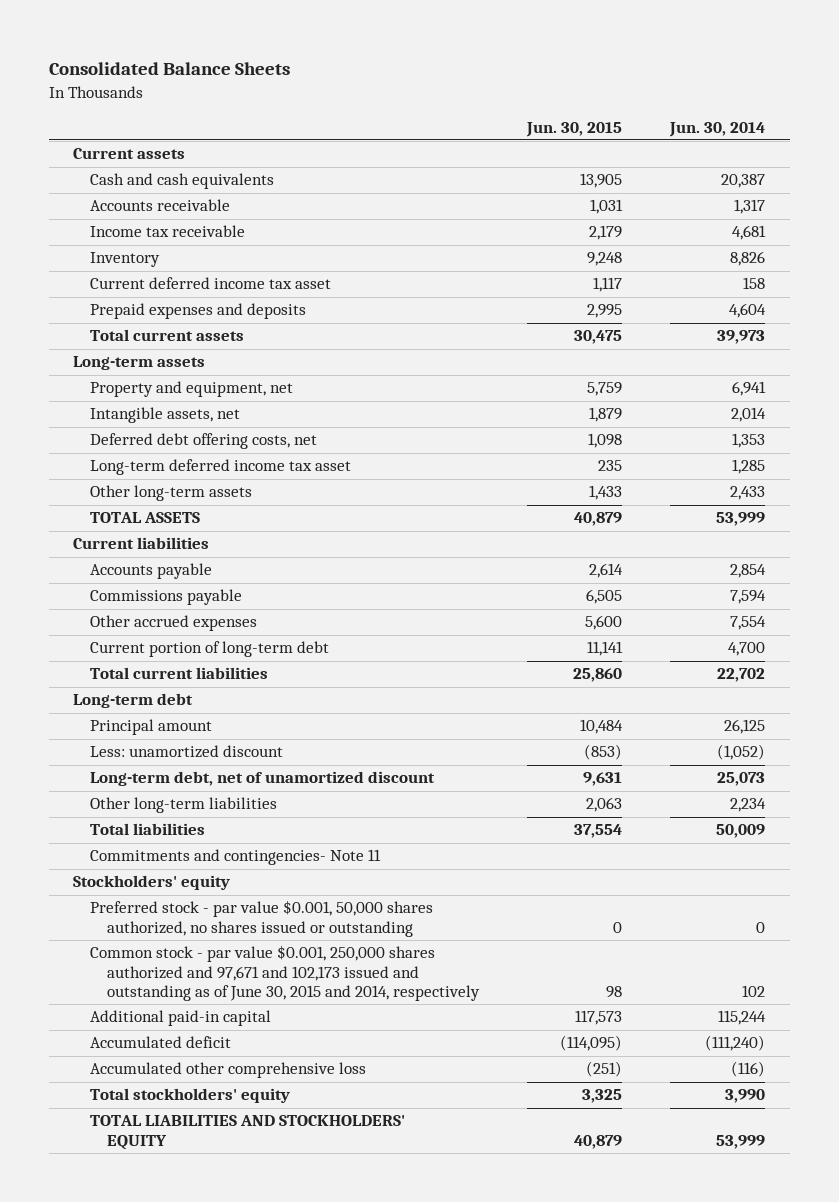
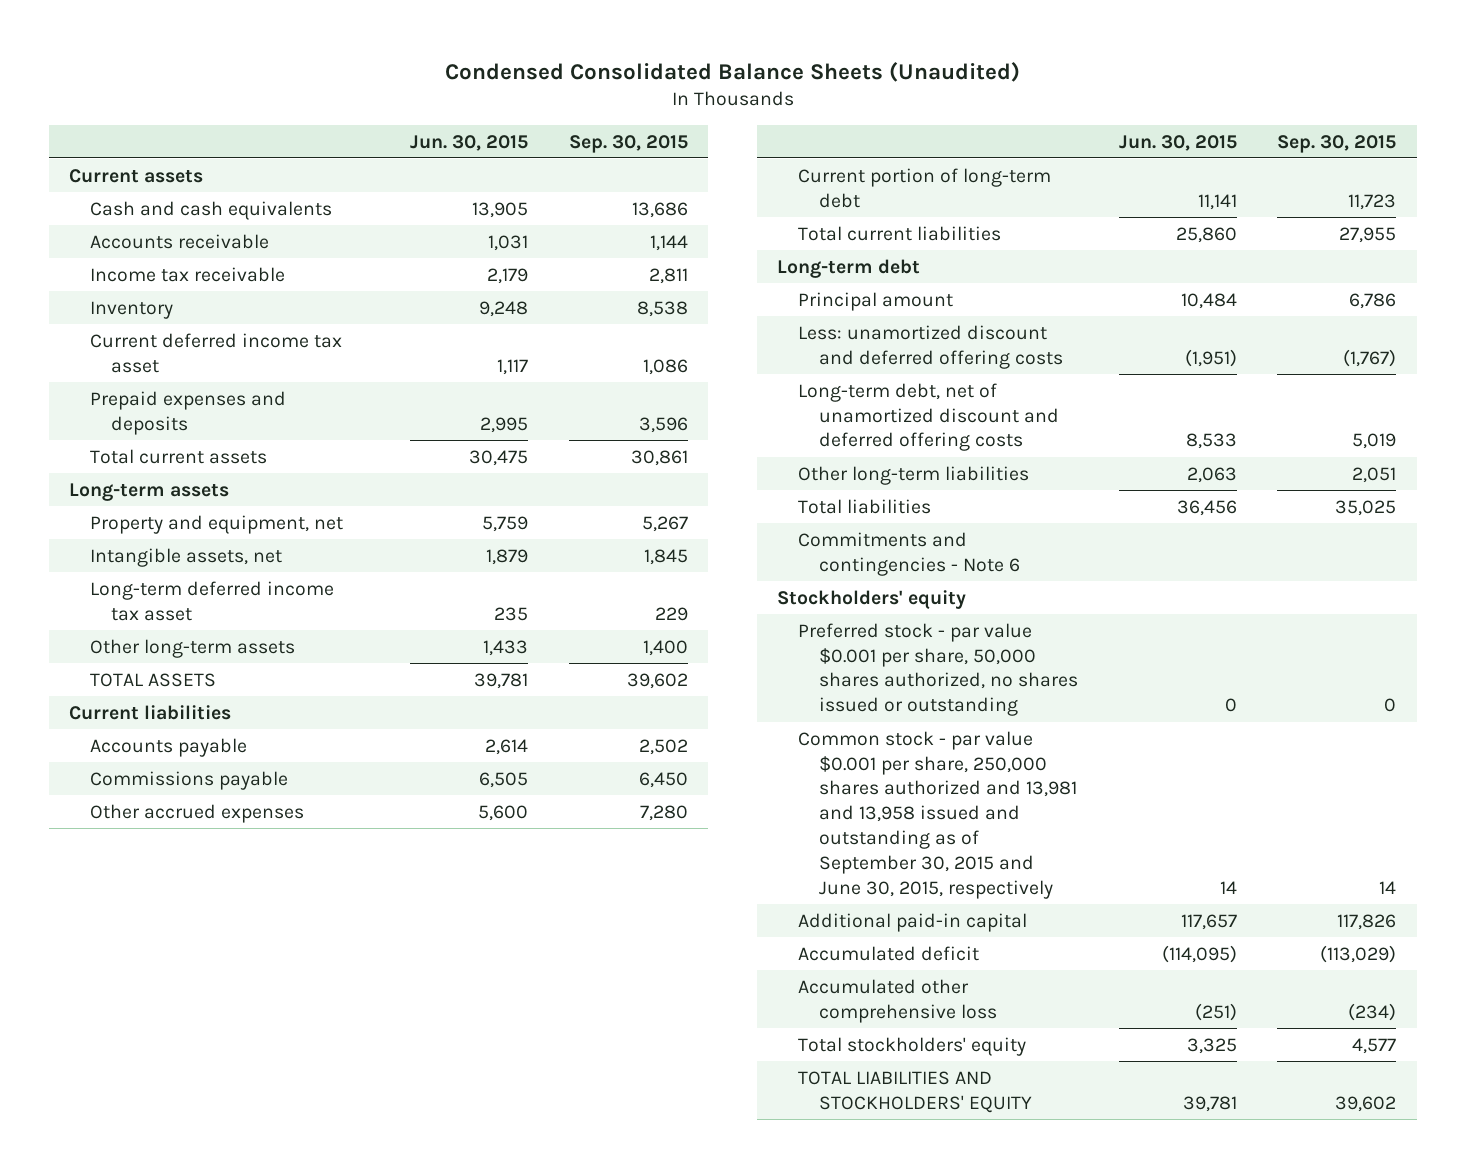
- Consolidated Balance Sheets
+ Condensed Consolidated Balance Sheets (Unaudited)
- | Jun. 30, 2015 | Jun. 30, 2014
+ | Jun. 30, 2015 | Sep. 30, 2015
- Deferred debt offering costs, net | 1,098 | 1,353
- TOTAL ASSETS | 40,879 | 53,999
+ TOTAL ASSETS | 39,781 | 39,602
- Less: unamortized discount | (853) | (1,052)
- Long-term debt, net of unamortized discount | 9,631 | 25,073
+ Less: unamortized discount and deferred offering costs | (1,951) | (1,767)
+ Long-term debt, net of unamortized discount and deferred offering costs | 8,533 | 5,019
- Total liabilities | 37,554 | 50,009
- Commitments and contingencies- Note 11
+ Total liabilities | 36,456 | 35,025
+ Commitments and contingencies - Note 6
- Preferred stock - par value $0.001, 50,000 shares authorized, no shares issued or outstanding | 0 | 0
- Common stock - par value $0.001, 250,000 shares authorized and 97,671 and 102,173 issued and outstanding as of June 30, 2015 and 2014, respectively | 98 | 102
- Additional paid-in capital | 117,573 | 115,244
+ Preferred stock - par value $0.001 per share, 50,000 shares authorized, no shares issued or outstanding | 0 | 0
+ Common stock - par value $0.001 per share, 250,000 shares authorized and 13,981 and 13,958 issued and outstanding as of September 30, 2015 and June 30, 2015, respectively | 14 | 14
+ Additional paid-in capital | 117,657 | 117,826
- TOTAL LIABILITIES AND STOCKHOLDERS' EQUITY | 40,879 | 53,999
+ TOTAL LIABILITIES AND STOCKHOLDERS' EQUITY | 39,781 | 39,602

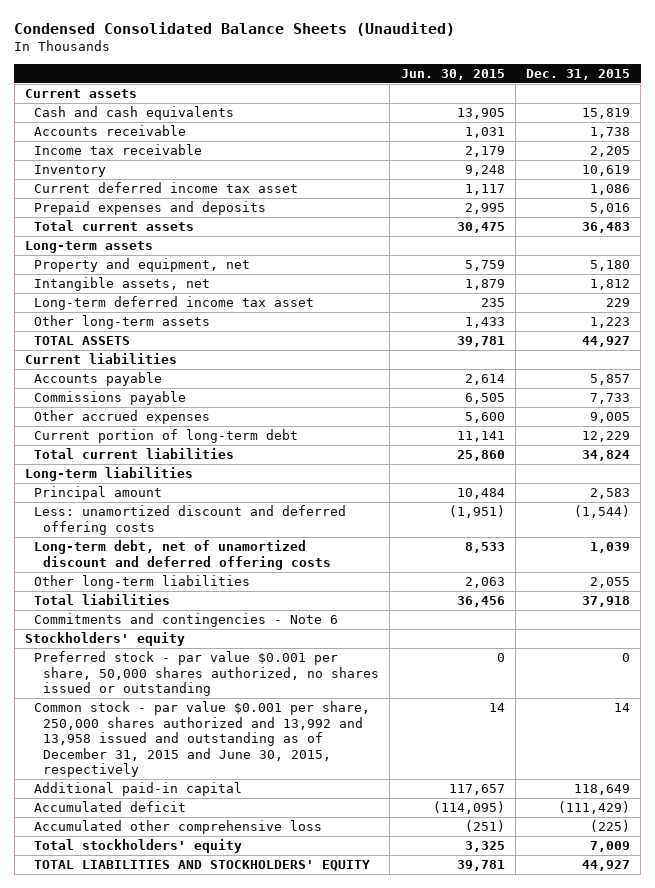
- | Jun. 30, 2015 | Sep. 30, 2015
+ | Jun. 30, 2015 | Dec. 31, 2015
- Long-term debt
+ Long-term liabilities
- Common stock - par value $0.001 per share, 250,000 shares authorized and 13,981 and 13,958 issued and outstanding as of September 30, 2015 and June 30, 2015, respectively | 14 | 14
+ Common stock - par value $0.001 per share, 250,000 shares authorized and 13,992 and 13,958 issued and outstanding as of December 31, 2015 and June 30, 2015, respectively | 14 | 14

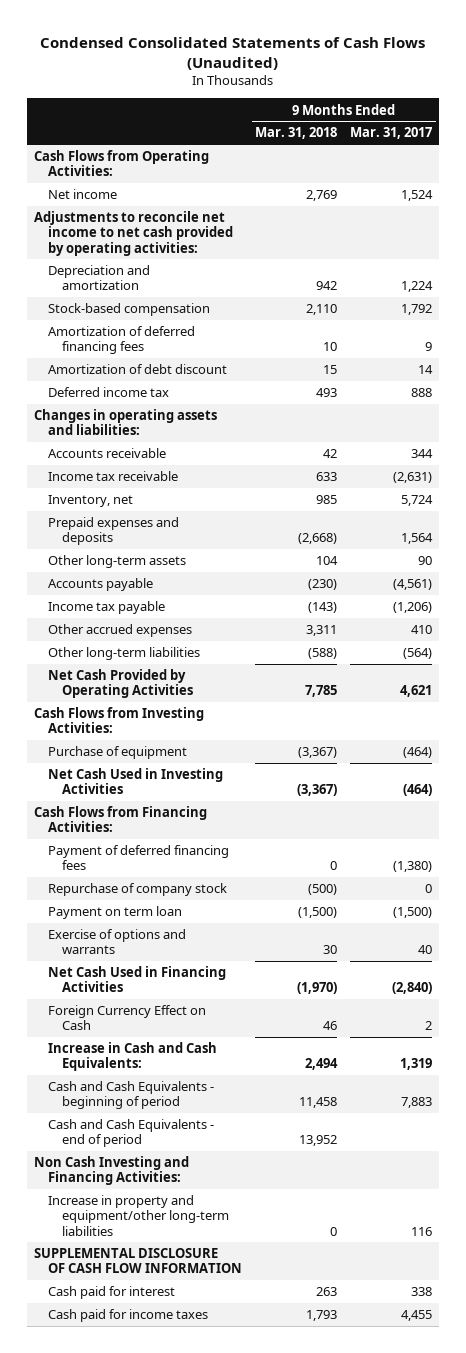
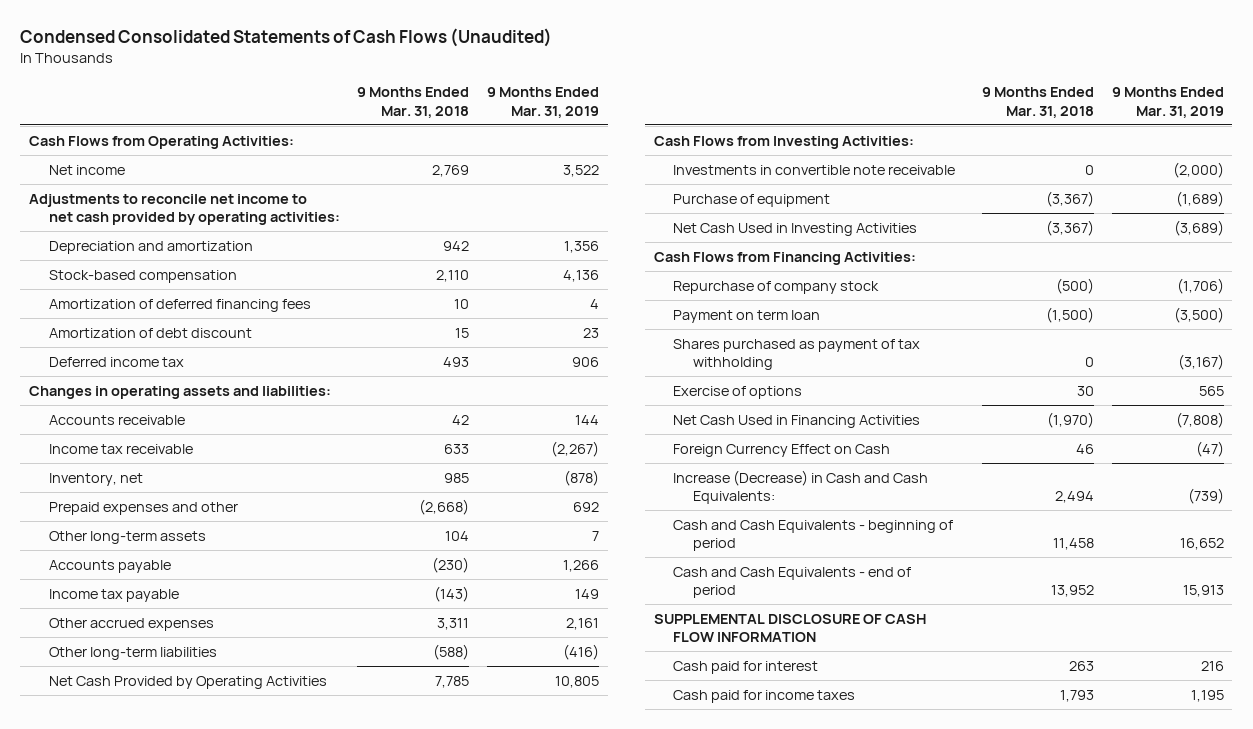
- | 9 Months Ended Mar. 31, 2018 | 9 Months Ended Mar. 31, 2017
+ | 9 Months Ended Mar. 31, 2018 | 9 Months Ended Mar. 31, 2019
- Prepaid expenses and deposits | (2,668) | 1,564
+ Prepaid expenses and other | (2,668) | 692
+ Investments in convertible note receivable | 0 | (2,000)
- Payment of deferred financing fees | 0 | (1,380)
- Exercise of options and warrants | 30 | 40
+ Shares purchased as payment of tax withholding | 0 | (3,167)
+ Exercise of options | 30 | 565
- Increase in Cash and Cash Equivalents: | 2,494 | 1,319
+ Increase (Decrease) in Cash and Cash Equivalents: | 2,494 | (739)
- Non Cash Investing and Financing Activities:
- Increase in property and equipment/other long-term liabilities | 0 | 116

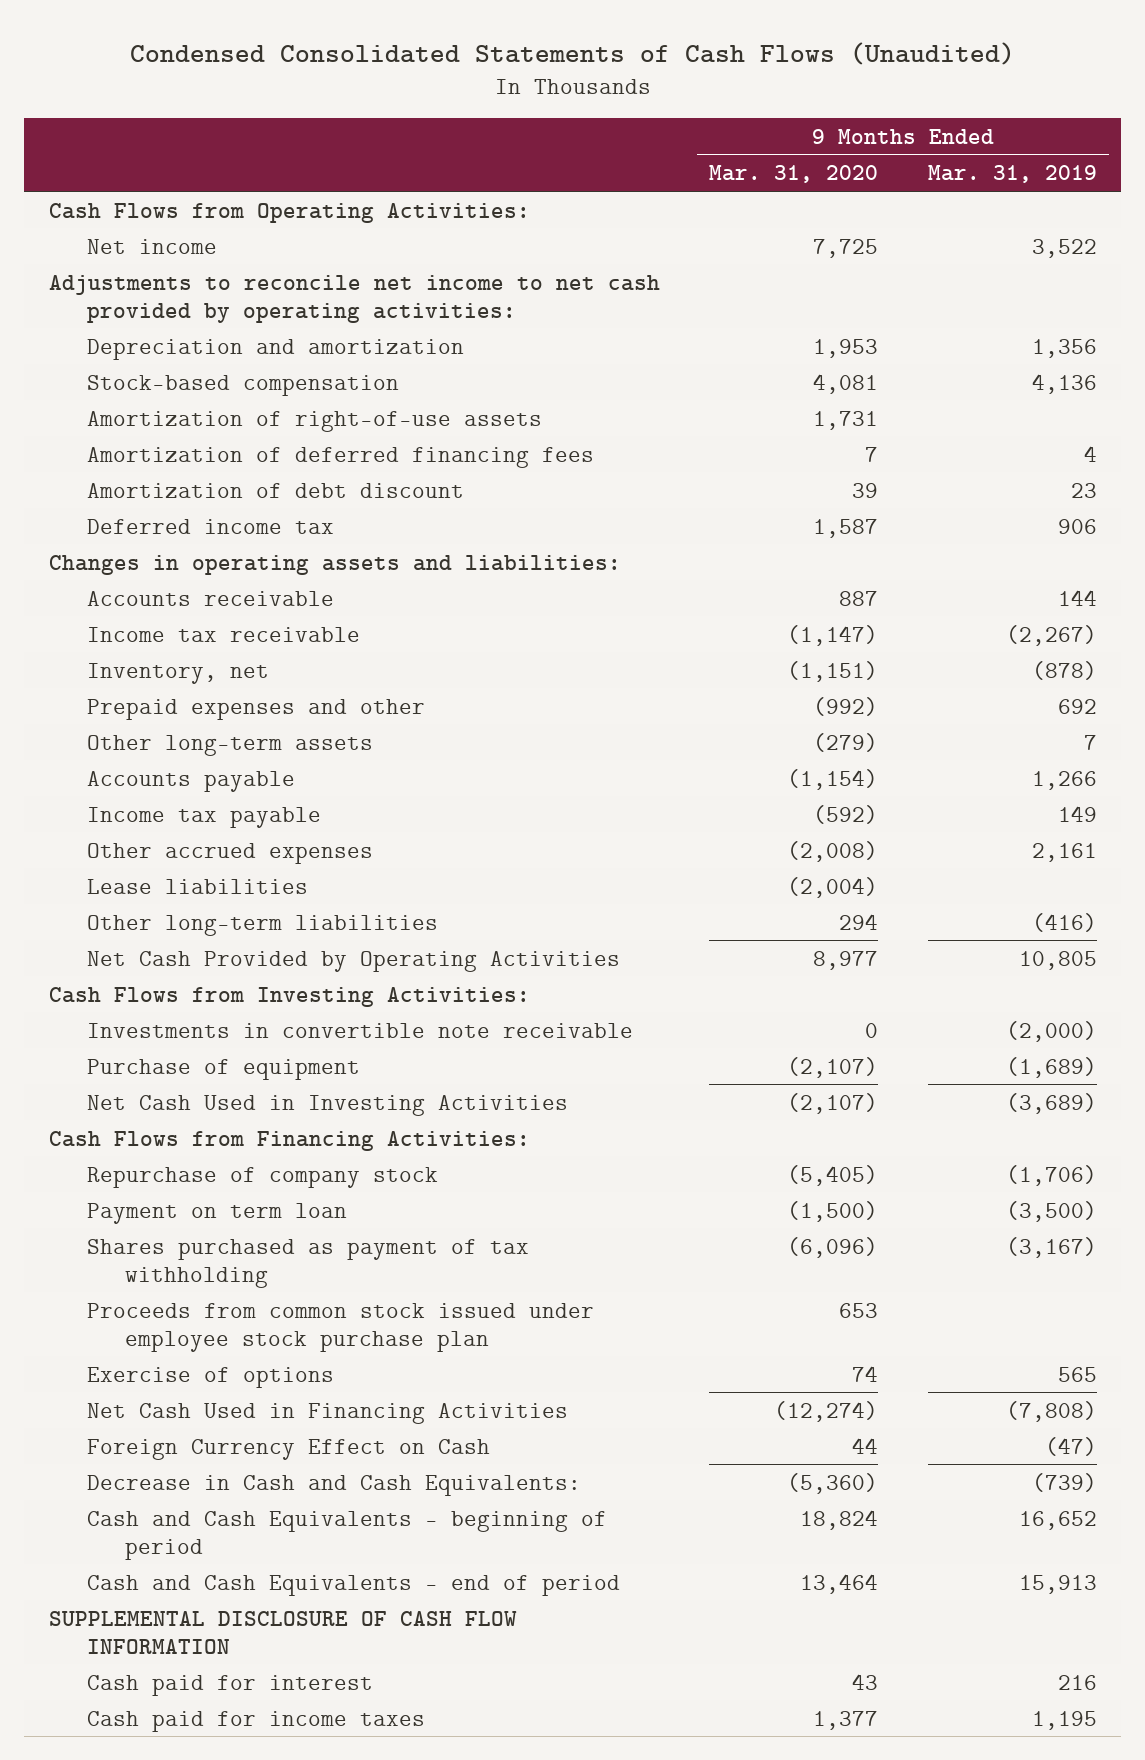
- | 9 Months Ended Mar. 31, 2018 | 9 Months Ended Mar. 31, 2019
+ | 9 Months Ended Mar. 31, 2020 | 9 Months Ended Mar. 31, 2019
+ Amortization of right-of-use assets | 1,731 |
+ Lease liabilities | (2,004) |
+ Proceeds from common stock issued under employee stock purchase plan | 653 |
- Increase (Decrease) in Cash and Cash Equivalents: | 2,494 | (739)
+ Decrease in Cash and Cash Equivalents: | (5,360) | (739)

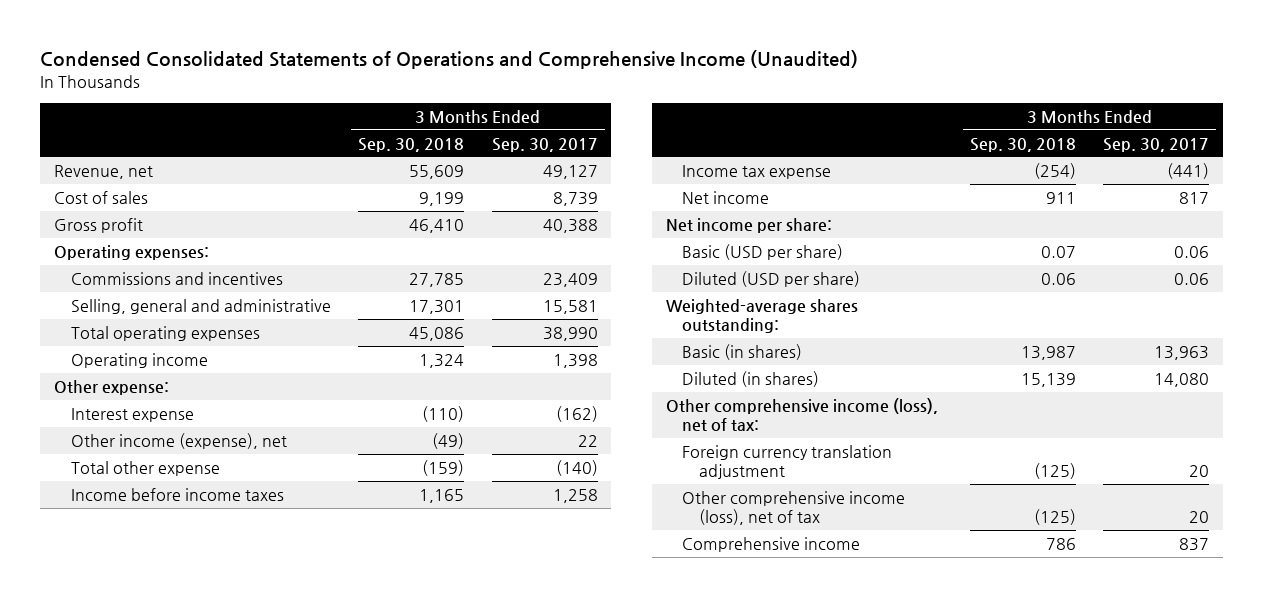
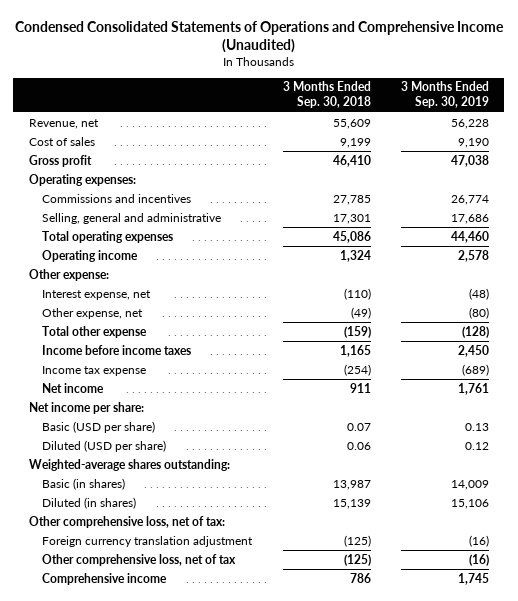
- | 3 Months Ended Sep. 30, 2018 | 3 Months Ended Sep. 30, 2017
+ | 3 Months Ended Sep. 30, 2018 | 3 Months Ended Sep. 30, 2019
- Interest expense | (110) | (162)
- Other income (expense), net | (49) | 22
+ Interest expense, net | (110) | (48)
+ Other expense, net | (49) | (80)
- Other comprehensive income (loss), net of tax:
+ Other comprehensive loss, net of tax:
- Other comprehensive income (loss), net of tax | (125) | 20
+ Other comprehensive loss, net of tax | (125) | (16)

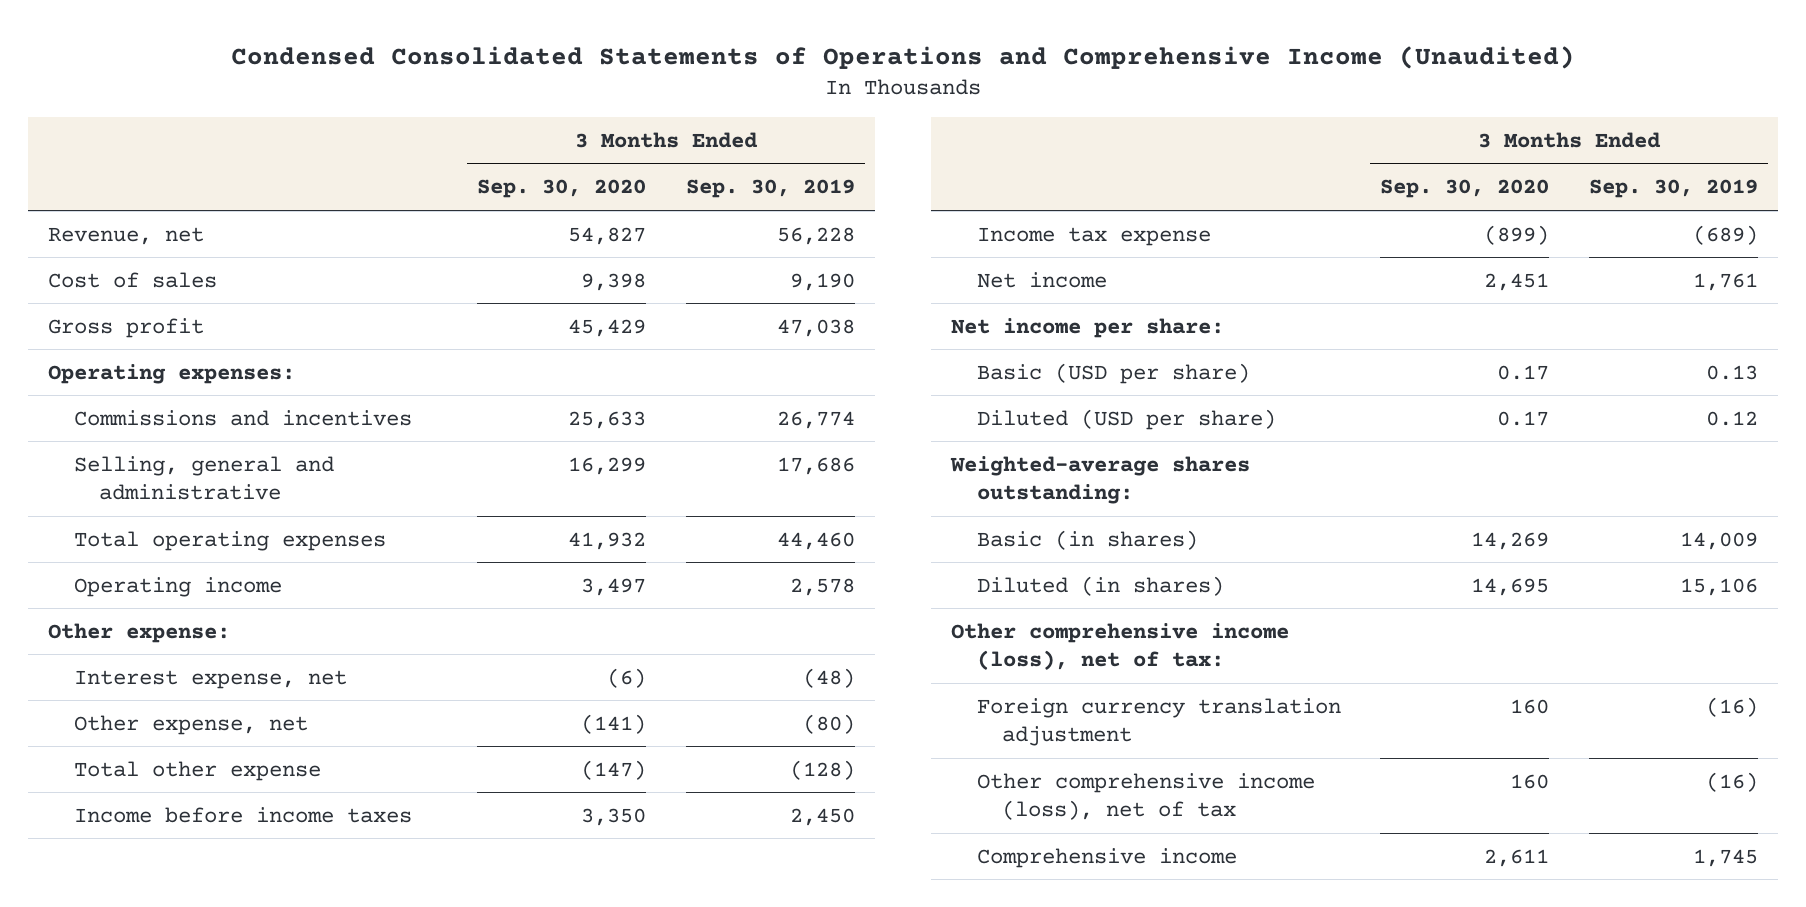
- | 3 Months Ended Sep. 30, 2018 | 3 Months Ended Sep. 30, 2019
+ | 3 Months Ended Sep. 30, 2020 | 3 Months Ended Sep. 30, 2019
- Other comprehensive loss, net of tax:
+ Other comprehensive income (loss), net of tax:
- Other comprehensive loss, net of tax | (125) | (16)
+ Other comprehensive income (loss), net of tax | 160 | (16)

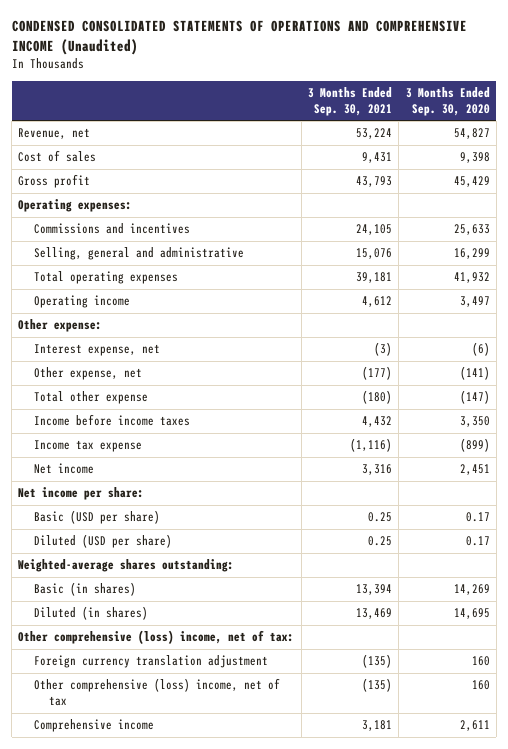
- Condensed Consolidated Statements of Operations and Comprehensive Income (Unaudited)
+ CONDENSED CONSOLIDATED STATEMENTS OF OPERATIONS AND COMPREHENSIVE INCOME (Unaudited)
- | 3 Months Ended Sep. 30, 2020 | 3 Months Ended Sep. 30, 2019
+ | 3 Months Ended Sep. 30, 2021 | 3 Months Ended Sep. 30, 2020
- Other comprehensive income (loss), net of tax:
+ Other comprehensive (loss) income, net of tax:
- Other comprehensive income (loss), net of tax | 160 | (16)
+ Other comprehensive (loss) income, net of tax | (135) | 160

